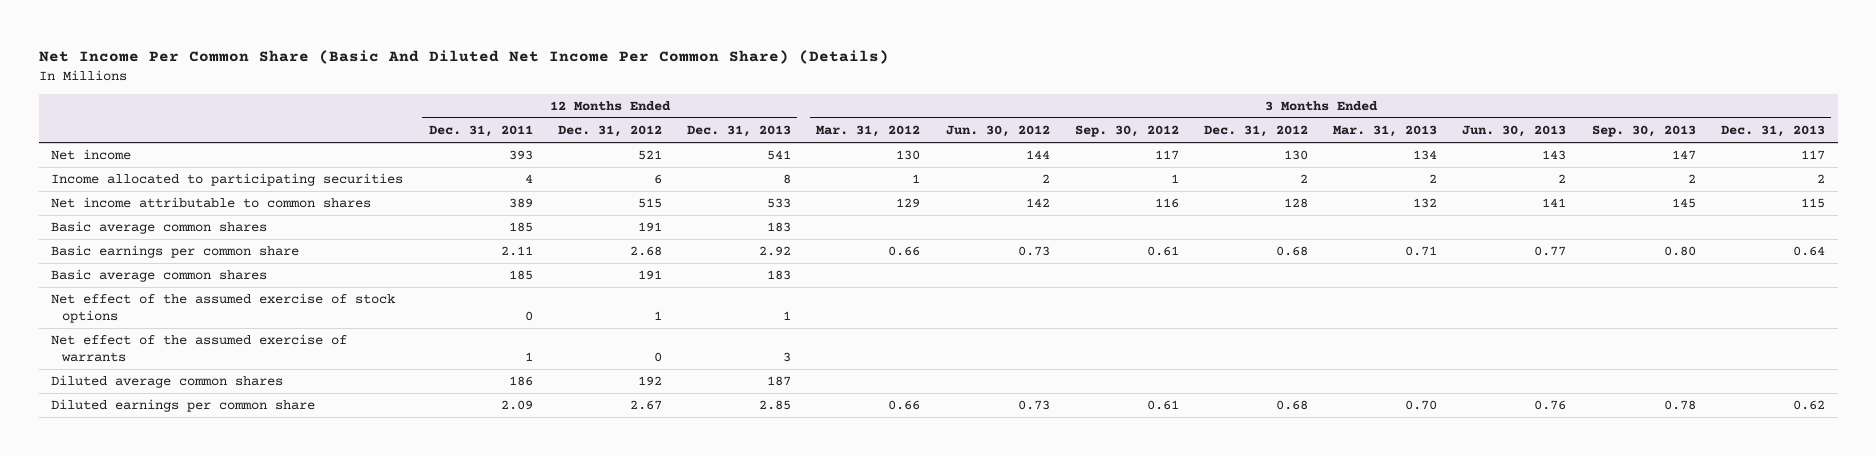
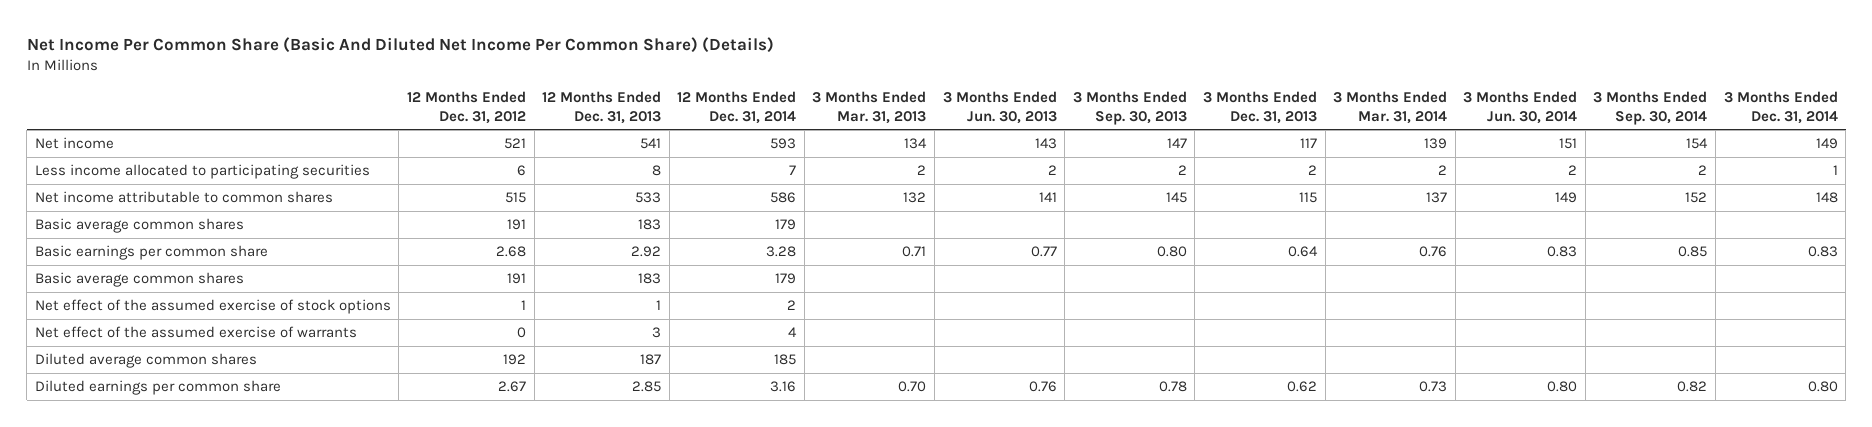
- | 12 Months Ended Dec. 31, 2011 | 12 Months Ended Dec. 31, 2012 | 12 Months Ended Dec. 31, 2013 | 3 Months Ended Mar. 31, 2012 | 3 Months Ended Jun. 30, 2012 | 3 Months Ended Sep. 30, 2012 | 3 Months Ended Dec. 31, 2012 | 3 Months Ended Mar. 31, 2013 | 3 Months Ended Jun. 30, 2013 | 3 Months Ended Sep. 30, 2013 | 3 Months Ended Dec. 31, 2013
+ | 12 Months Ended Dec. 31, 2012 | 12 Months Ended Dec. 31, 2013 | 12 Months Ended Dec. 31, 2014 | 3 Months Ended Mar. 31, 2013 | 3 Months Ended Jun. 30, 2013 | 3 Months Ended Sep. 30, 2013 | 3 Months Ended Dec. 31, 2013 | 3 Months Ended Mar. 31, 2014 | 3 Months Ended Jun. 30, 2014 | 3 Months Ended Sep. 30, 2014 | 3 Months Ended Dec. 31, 2014
- Income allocated to participating securities | 4 | 6 | 8 | 1 | 2 | 1 | 2 | 2 | 2 | 2 | 2
+ Less income allocated to participating securities | 6 | 8 | 7 | 2 | 2 | 2 | 2 | 2 | 2 | 2 | 1

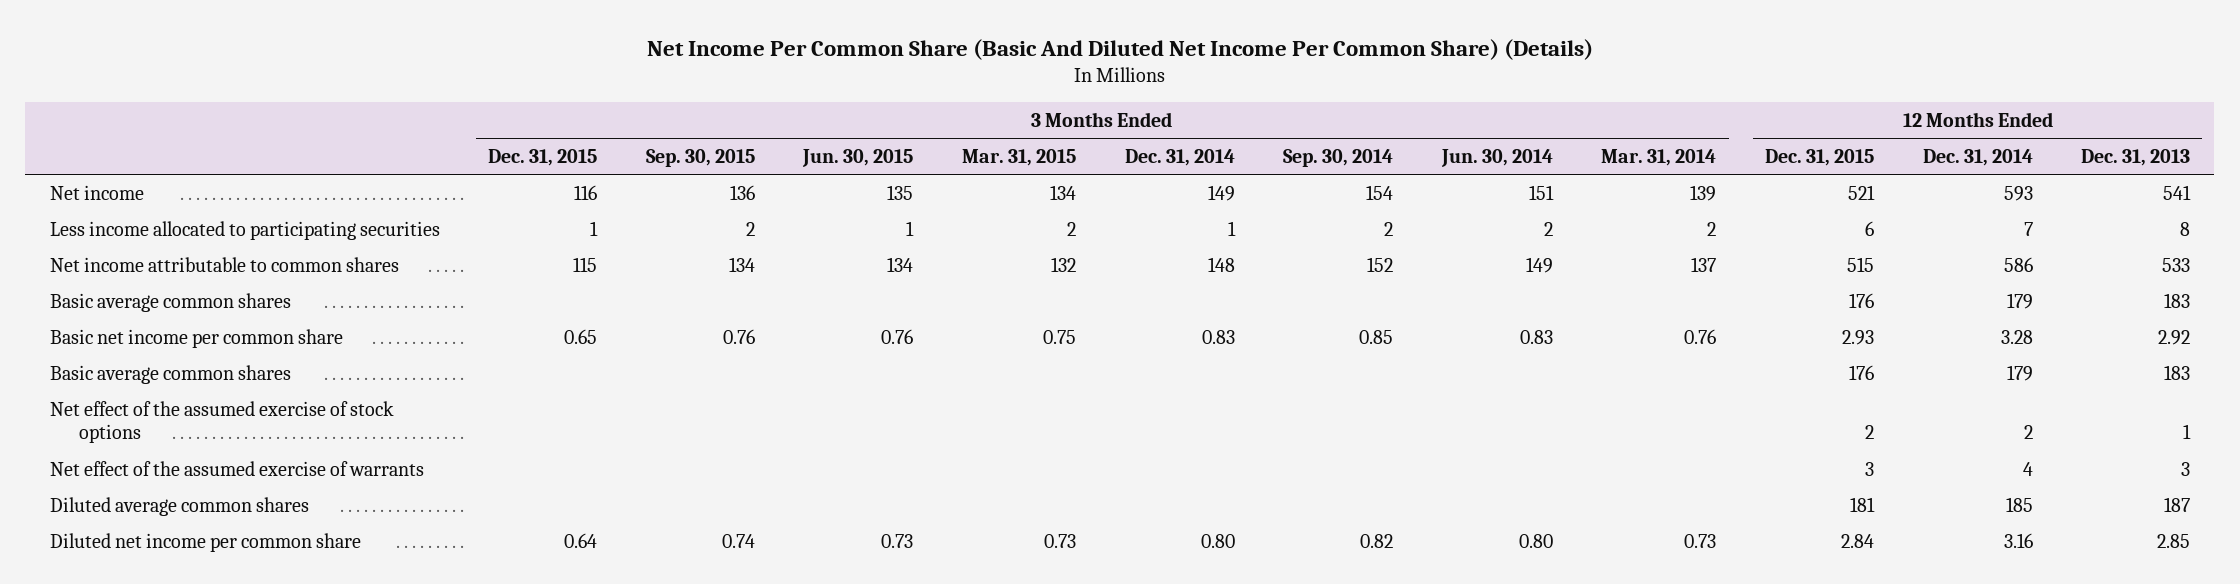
- | 12 Months Ended Dec. 31, 2012 | 12 Months Ended Dec. 31, 2013 | 12 Months Ended Dec. 31, 2014 | 3 Months Ended Mar. 31, 2013 | 3 Months Ended Jun. 30, 2013 | 3 Months Ended Sep. 30, 2013 | 3 Months Ended Dec. 31, 2013 | 3 Months Ended Mar. 31, 2014 | 3 Months Ended Jun. 30, 2014 | 3 Months Ended Sep. 30, 2014 | 3 Months Ended Dec. 31, 2014
+ | 3 Months Ended Dec. 31, 2015 | 3 Months Ended Sep. 30, 2015 | 3 Months Ended Jun. 30, 2015 | 3 Months Ended Mar. 31, 2015 | 3 Months Ended Dec. 31, 2014 | 3 Months Ended Sep. 30, 2014 | 3 Months Ended Jun. 30, 2014 | 3 Months Ended Mar. 31, 2014 | 12 Months Ended Dec. 31, 2015 | 12 Months Ended Dec. 31, 2014 | 12 Months Ended Dec. 31, 2013
- Basic earnings per common share | 2.68 | 2.92 | 3.28 | 0.71 | 0.77 | 0.80 | 0.64 | 0.76 | 0.83 | 0.85 | 0.83
+ Basic net income per common share | 0.65 | 0.76 | 0.76 | 0.75 | 0.83 | 0.85 | 0.83 | 0.76 | 2.93 | 3.28 | 2.92
- Diluted earnings per common share | 2.67 | 2.85 | 3.16 | 0.70 | 0.76 | 0.78 | 0.62 | 0.73 | 0.80 | 0.82 | 0.80
+ Diluted net income per common share | 0.64 | 0.74 | 0.73 | 0.73 | 0.80 | 0.82 | 0.80 | 0.73 | 2.84 | 3.16 | 2.85

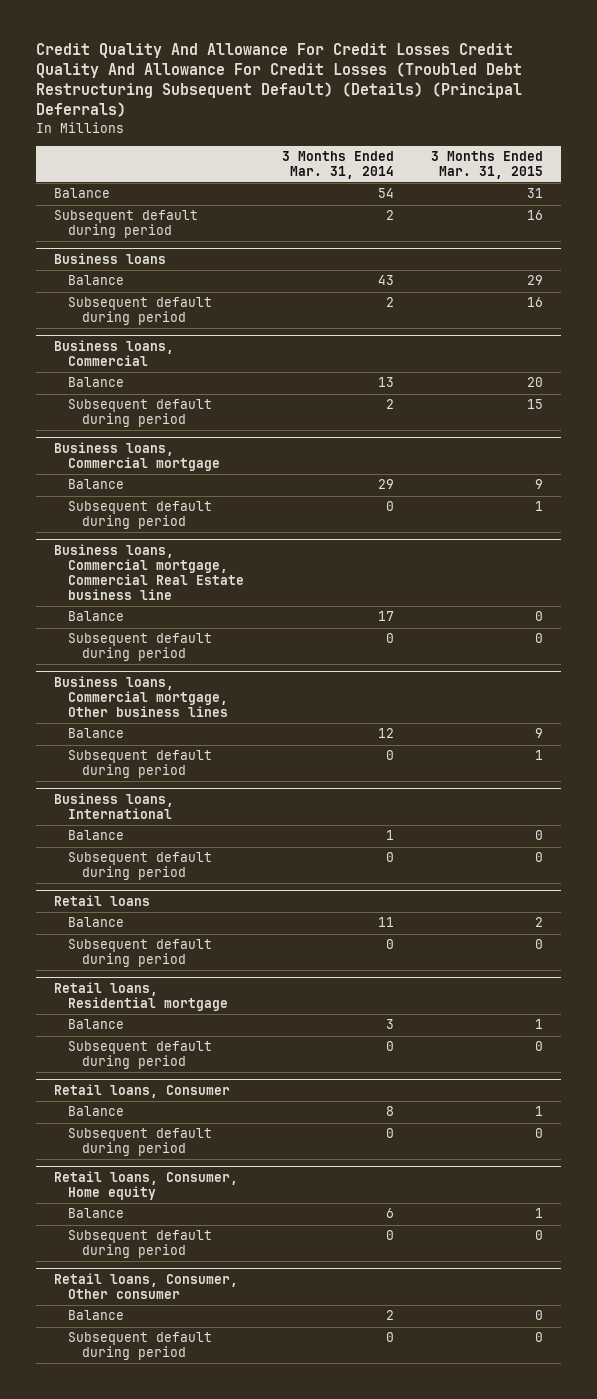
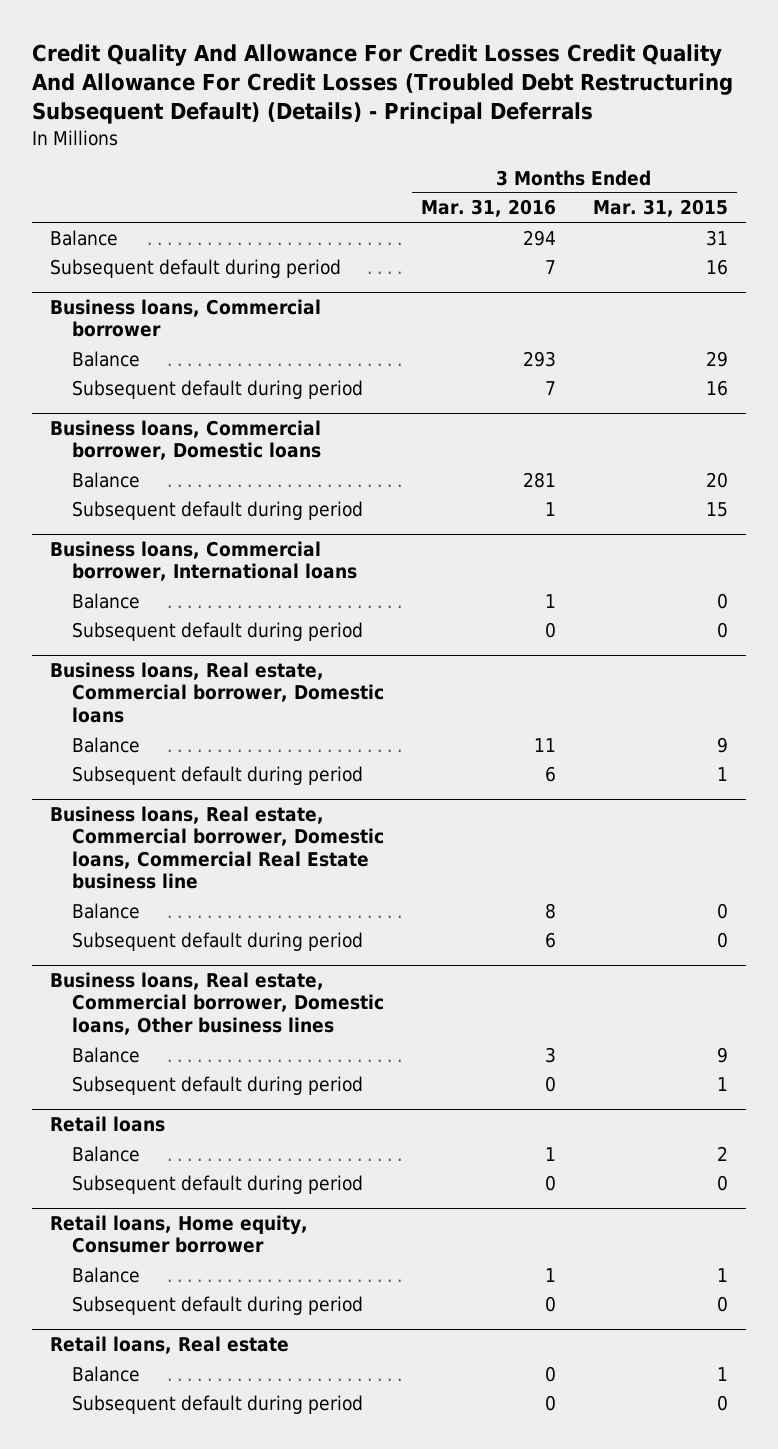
- Credit Quality And Allowance For Credit Losses Credit Quality And Allowance For Credit Losses (Troubled Debt Restructuring Subsequent Default) (Details) (Principal Deferrals)
+ Credit Quality And Allowance For Credit Losses Credit Quality And Allowance For Credit Losses (Troubled Debt Restructuring Subsequent Default) (Details) - Principal Deferrals
- | 3 Months Ended Mar. 31, 2014 | 3 Months Ended Mar. 31, 2015
+ | 3 Months Ended Mar. 31, 2016 | 3 Months Ended Mar. 31, 2015
- Business loans
+ Business loans, Commercial borrower
- Business loans, Commercial
+ Business loans, Commercial borrower, Domestic loans
- Business loans, Commercial mortgage
- Balance | 29 | 9
- Subsequent default during period | 0 | 1
- Business loans, Commercial mortgage, Commercial Real Estate business line
+ Business loans, Commercial borrower, International loans
- Business loans, Commercial mortgage, Other business lines
+ Business loans, Real estate, Commercial borrower, Domestic loans
- Business loans, International
+ Business loans, Real estate, Commercial borrower, Domestic loans, Commercial Real Estate business line
+ Business loans, Real estate, Commercial borrower, Domestic loans, Other business lines
+ Balance | 3 | 9
+ Subsequent default during period | 0 | 1
- Retail loans, Residential mortgage
- Balance | 3 | 1
- Subsequent default during period | 0 | 0
- Retail loans, Consumer
+ Retail loans, Home equity, Consumer borrower
- Retail loans, Consumer, Home equity
+ Retail loans, Real estate
- Retail loans, Consumer, Other consumer
- Balance | 2 | 0
- Subsequent default during period | 0 | 0

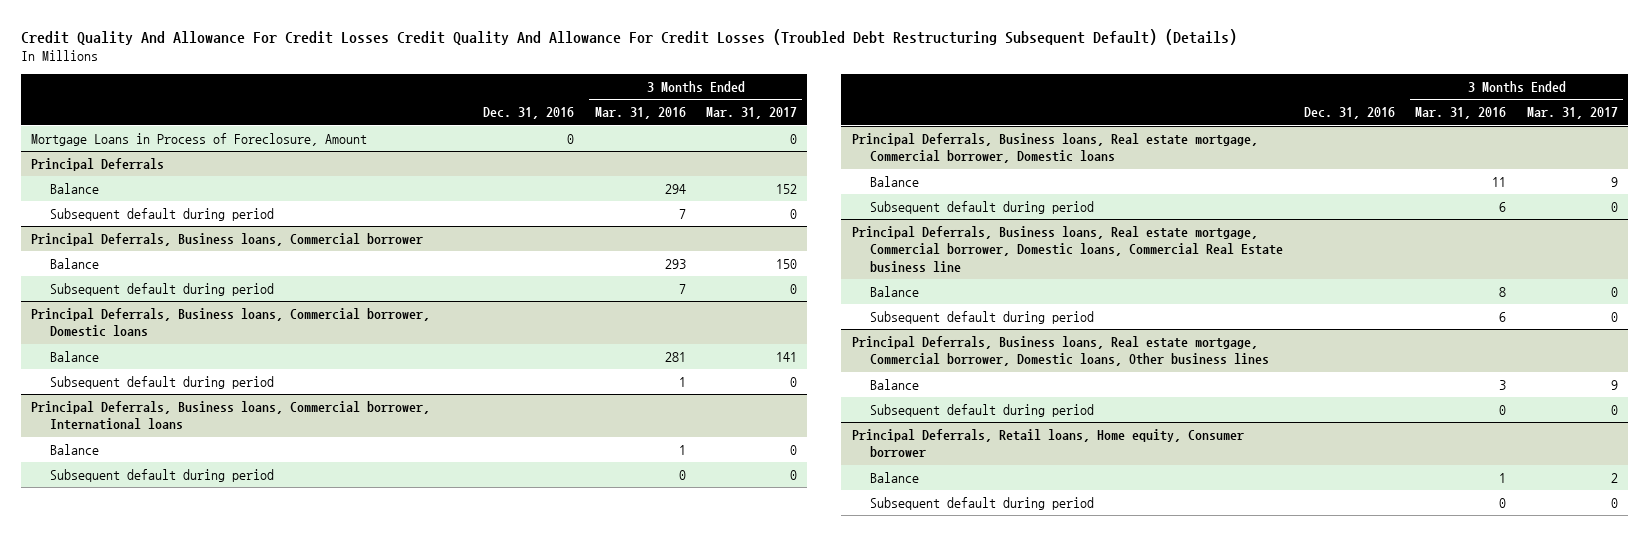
- Credit Quality And Allowance For Credit Losses Credit Quality And Allowance For Credit Losses (Troubled Debt Restructuring Subsequent Default) (Details) - Principal Deferrals
+ Credit Quality And Allowance For Credit Losses Credit Quality And Allowance For Credit Losses (Troubled Debt Restructuring Subsequent Default) (Details)
- | 3 Months Ended Mar. 31, 2016 | 3 Months Ended Mar. 31, 2015
+ | Dec. 31, 2016 | 3 Months Ended Mar. 31, 2016 | 3 Months Ended Mar. 31, 2017
+ Mortgage Loans in Process of Foreclosure, Amount | 0 | | 0
+ Principal Deferrals
- Business loans, Commercial borrower
+ Principal Deferrals, Business loans, Commercial borrower
- Business loans, Commercial borrower, Domestic loans
+ Principal Deferrals, Business loans, Commercial borrower, Domestic loans
- Business loans, Commercial borrower, International loans
+ Principal Deferrals, Business loans, Commercial borrower, International loans
- Business loans, Real estate, Commercial borrower, Domestic loans
+ Principal Deferrals, Business loans, Real estate mortgage, Commercial borrower, Domestic loans
- Business loans, Real estate, Commercial borrower, Domestic loans, Commercial Real Estate business line
+ Principal Deferrals, Business loans, Real estate mortgage, Commercial borrower, Domestic loans, Commercial Real Estate business line
- Business loans, Real estate, Commercial borrower, Domestic loans, Other business lines
+ Principal Deferrals, Business loans, Real estate mortgage, Commercial borrower, Domestic loans, Other business lines
- Retail loans
- Balance | 1 | 2
- Subsequent default during period | 0 | 0
- Retail loans, Home equity, Consumer borrower
+ Principal Deferrals, Retail loans, Home equity, Consumer borrower
- Retail loans, Real estate
- Balance | 0 | 1
- Subsequent default during period | 0 | 0

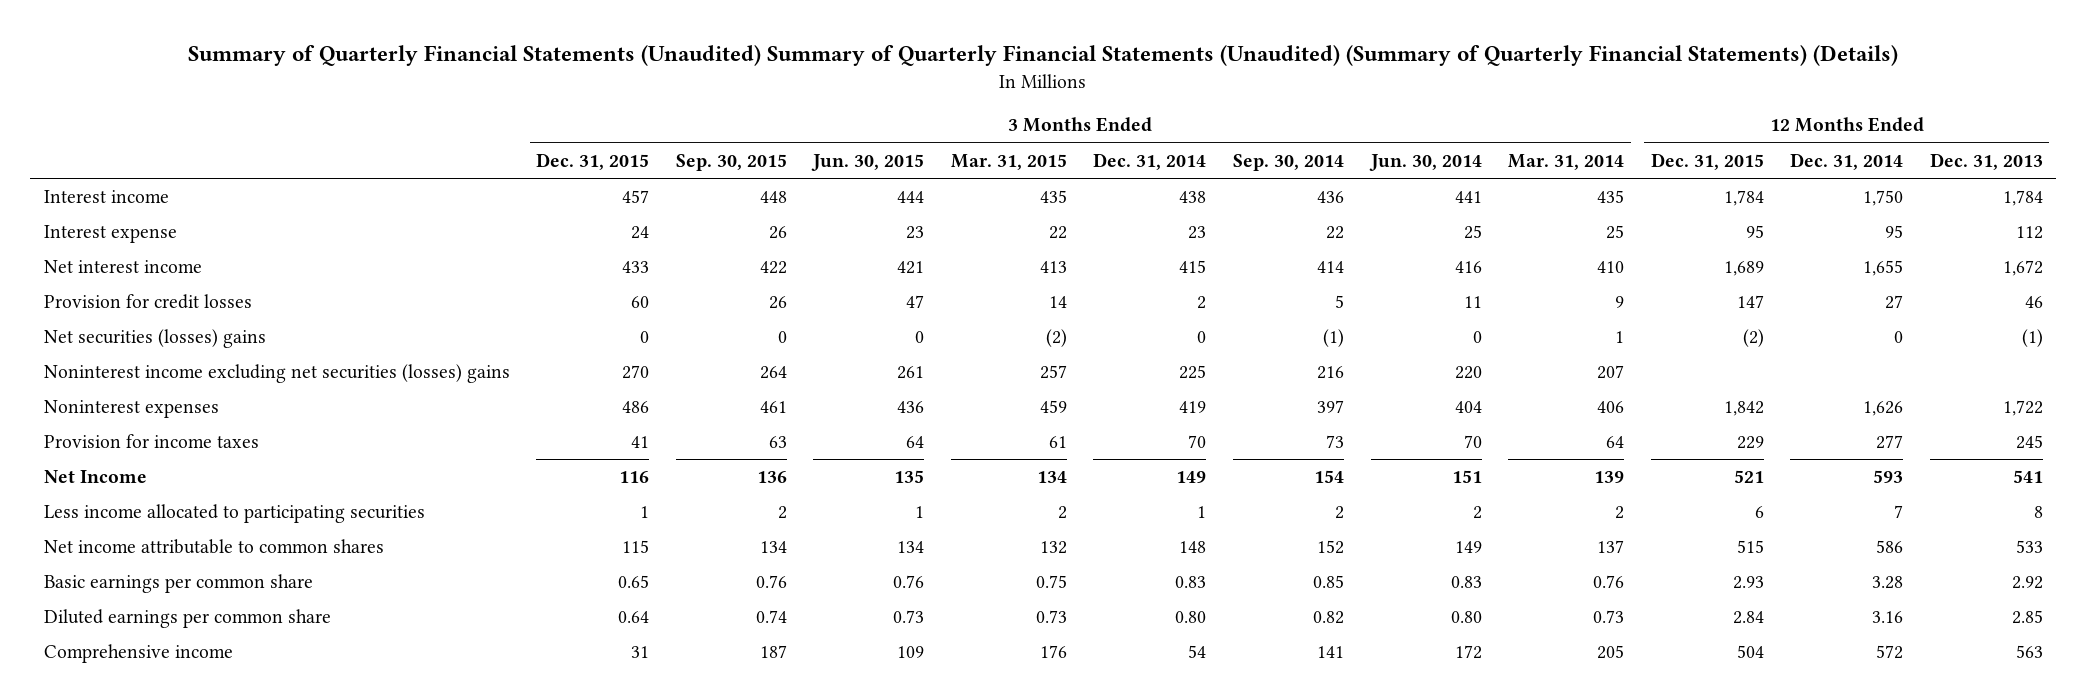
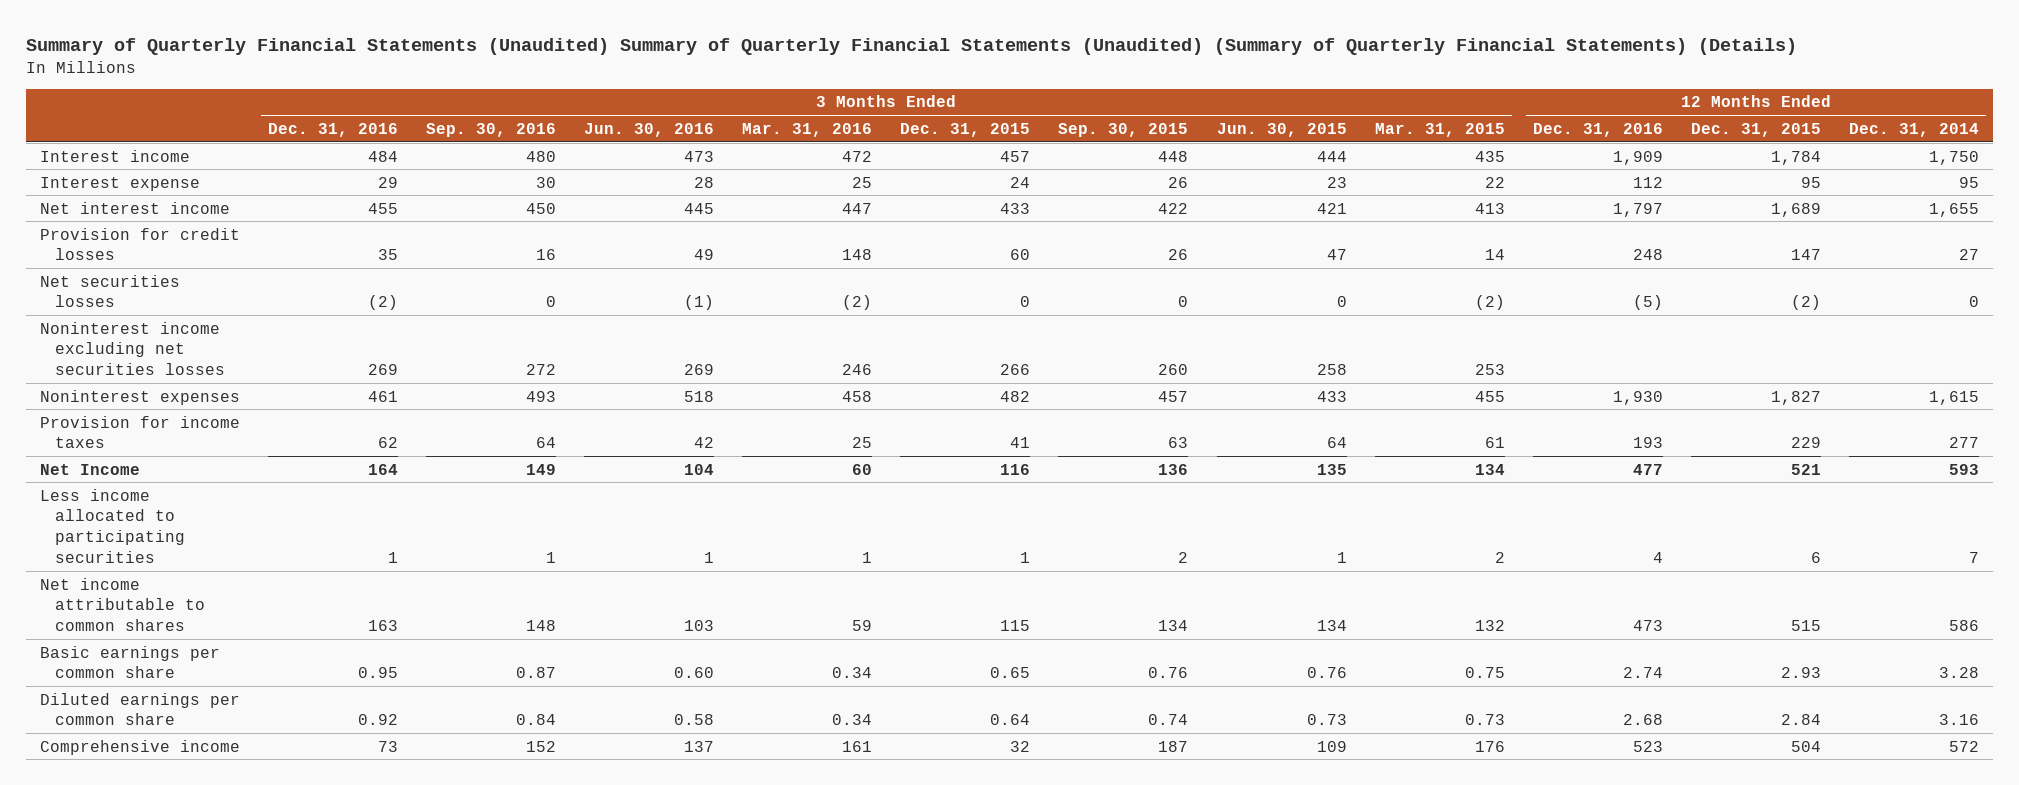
- | 3 Months Ended Dec. 31, 2015 | 3 Months Ended Sep. 30, 2015 | 3 Months Ended Jun. 30, 2015 | 3 Months Ended Mar. 31, 2015 | 3 Months Ended Dec. 31, 2014 | 3 Months Ended Sep. 30, 2014 | 3 Months Ended Jun. 30, 2014 | 3 Months Ended Mar. 31, 2014 | 12 Months Ended Dec. 31, 2015 | 12 Months Ended Dec. 31, 2014 | 12 Months Ended Dec. 31, 2013
+ | 3 Months Ended Dec. 31, 2016 | 3 Months Ended Sep. 30, 2016 | 3 Months Ended Jun. 30, 2016 | 3 Months Ended Mar. 31, 2016 | 3 Months Ended Dec. 31, 2015 | 3 Months Ended Sep. 30, 2015 | 3 Months Ended Jun. 30, 2015 | 3 Months Ended Mar. 31, 2015 | 12 Months Ended Dec. 31, 2016 | 12 Months Ended Dec. 31, 2015 | 12 Months Ended Dec. 31, 2014
- Net securities (losses) gains | 0 | 0 | 0 | (2) | 0 | (1) | 0 | 1 | (2) | 0 | (1)
- Noninterest income excluding net securities (losses) gains | 270 | 264 | 261 | 257 | 225 | 216 | 220 | 207 | | |
- Noninterest expenses | 486 | 461 | 436 | 459 | 419 | 397 | 404 | 406 | 1,842 | 1,626 | 1,722
+ Net securities losses | (2) | 0 | (1) | (2) | 0 | 0 | 0 | (2) | (5) | (2) | 0
+ Noninterest income excluding net securities losses | 269 | 272 | 269 | 246 | 266 | 260 | 258 | 253 | | |
+ Noninterest expenses | 461 | 493 | 518 | 458 | 482 | 457 | 433 | 455 | 1,930 | 1,827 | 1,615
- Comprehensive income | 31 | 187 | 109 | 176 | 54 | 141 | 172 | 205 | 504 | 572 | 563
+ Comprehensive income | 73 | 152 | 137 | 161 | 32 | 187 | 109 | 176 | 523 | 504 | 572

